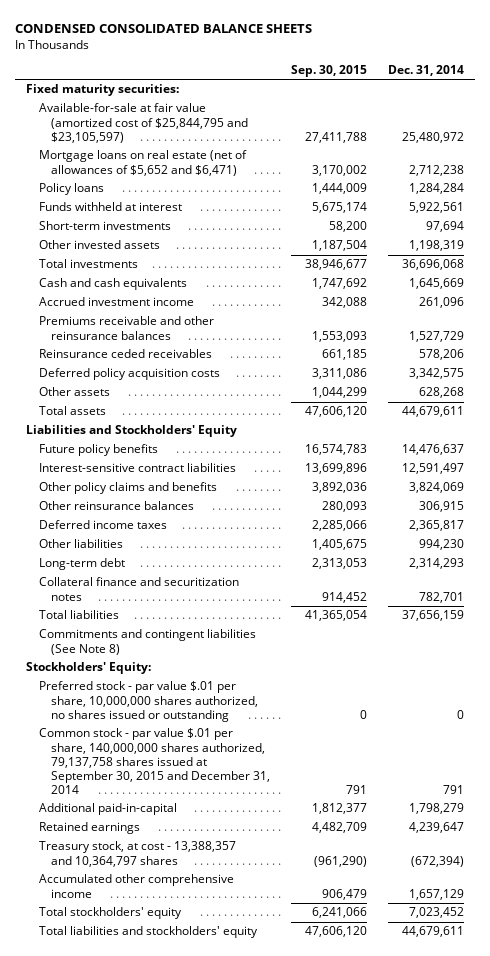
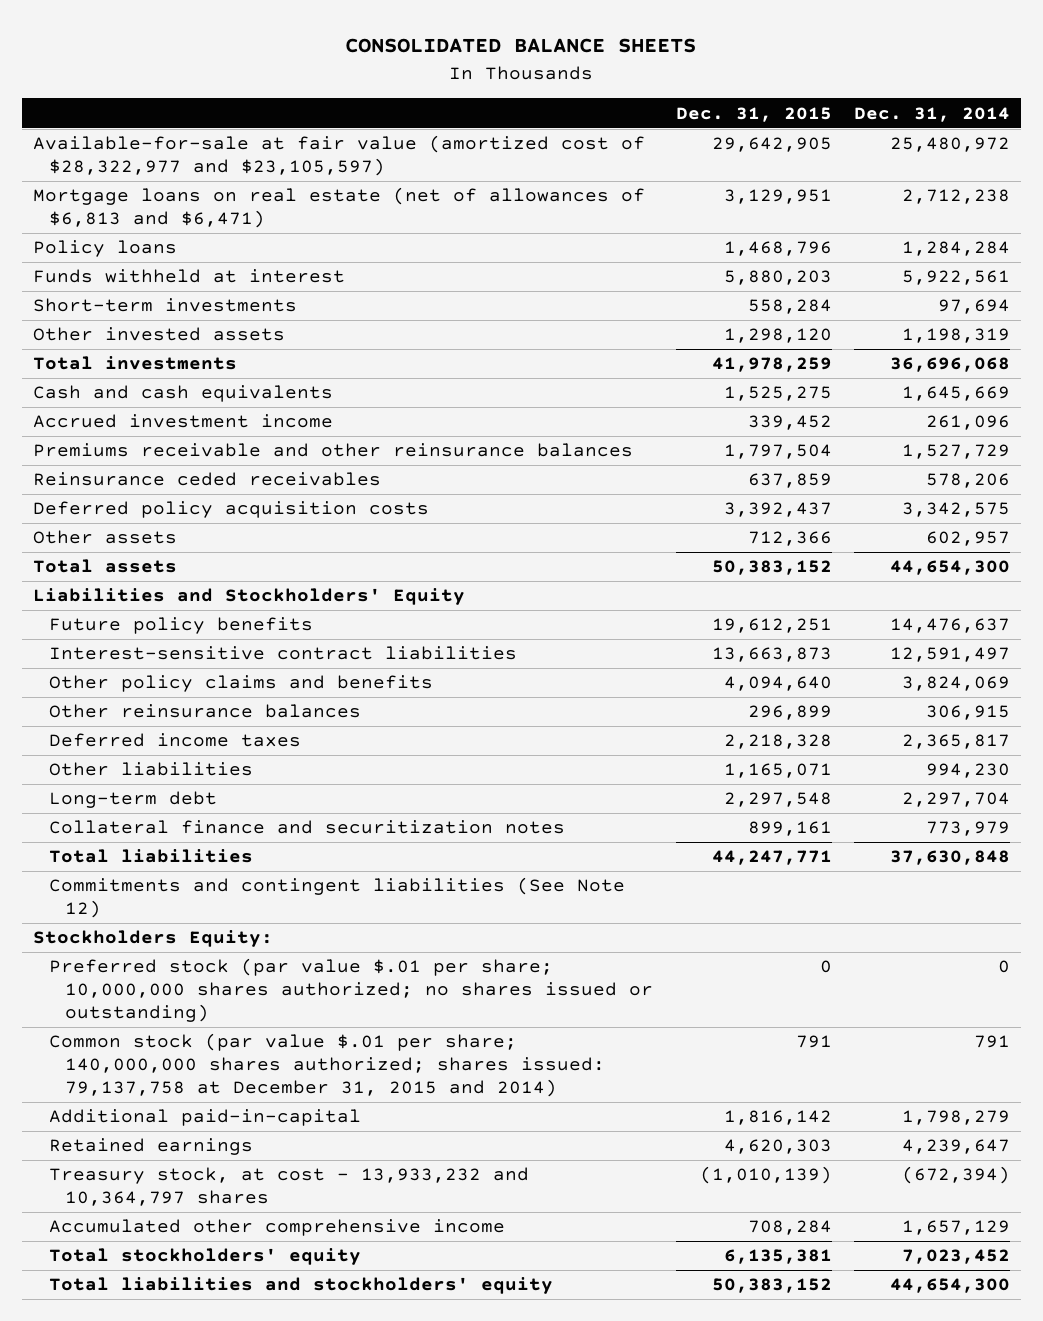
- CONDENSED CONSOLIDATED BALANCE SHEETS
+ CONSOLIDATED BALANCE SHEETS
- | Sep. 30, 2015 | Dec. 31, 2014
+ | Dec. 31, 2015 | Dec. 31, 2014
- Fixed maturity securities:
- Available-for-sale at fair value (amortized cost of $25,844,795 and $23,105,597) | 27,411,788 | 25,480,972
- Mortgage loans on real estate (net of allowances of $5,652 and $6,471) | 3,170,002 | 2,712,238
+ Available-for-sale at fair value (amortized cost of $28,322,977 and $23,105,597) | 29,642,905 | 25,480,972
+ Mortgage loans on real estate (net of allowances of $6,813 and $6,471) | 3,129,951 | 2,712,238
- Other assets | 1,044,299 | 628,268
- Total assets | 47,606,120 | 44,679,611
+ Other assets | 712,366 | 602,957
+ Total assets | 50,383,152 | 44,654,300
- Long-term debt | 2,313,053 | 2,314,293
- Collateral finance and securitization notes | 914,452 | 782,701
- Total liabilities | 41,365,054 | 37,656,159
- Commitments and contingent liabilities (See Note 8)
- Stockholders' Equity:
- Preferred stock - par value $.01 per share, 10,000,000 shares authorized, no shares issued or outstanding | 0 | 0
- Common stock - par value $.01 per share, 140,000,000 shares authorized, 79,137,758 shares issued at September 30, 2015 and December 31, 2014 | 791 | 791
+ Long-term debt | 2,297,548 | 2,297,704
+ Collateral finance and securitization notes | 899,161 | 773,979
+ Total liabilities | 44,247,771 | 37,630,848
+ Commitments and contingent liabilities (See Note 12)
+ Stockholders Equity:
+ Preferred stock (par value $.01 per share; 10,000,000 shares authorized; no shares issued or outstanding) | 0 | 0
+ Common stock (par value $.01 per share; 140,000,000 shares authorized; shares issued: 79,137,758 at December 31, 2015 and 2014) | 791 | 791
- Treasury stock, at cost - 13,388,357 and 10,364,797 shares | (961,290) | (672,394)
+ Treasury stock, at cost - 13,933,232 and 10,364,797 shares | (1,010,139) | (672,394)
- Total liabilities and stockholders' equity | 47,606,120 | 44,679,611
+ Total liabilities and stockholders' equity | 50,383,152 | 44,654,300

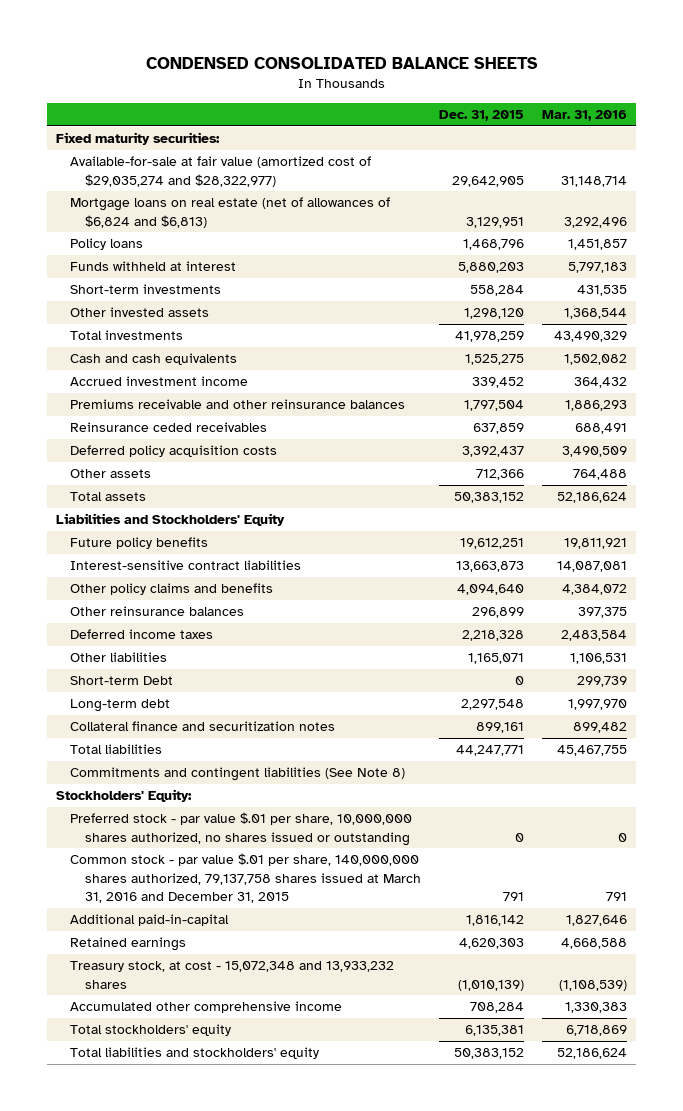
- CONSOLIDATED BALANCE SHEETS
+ CONDENSED CONSOLIDATED BALANCE SHEETS
- | Dec. 31, 2015 | Dec. 31, 2014
+ | Dec. 31, 2015 | Mar. 31, 2016
- Available-for-sale at fair value (amortized cost of $28,322,977 and $23,105,597) | 29,642,905 | 25,480,972
- Mortgage loans on real estate (net of allowances of $6,813 and $6,471) | 3,129,951 | 2,712,238
+ Fixed maturity securities:
+ Available-for-sale at fair value (amortized cost of $29,035,274 and $28,322,977) | 29,642,905 | 31,148,714
+ Mortgage loans on real estate (net of allowances of $6,824 and $6,813) | 3,129,951 | 3,292,496
+ Short-term Debt | 0 | 299,739
- Commitments and contingent liabilities (See Note 12)
- Stockholders Equity:
- Preferred stock (par value $.01 per share; 10,000,000 shares authorized; no shares issued or outstanding) | 0 | 0
- Common stock (par value $.01 per share; 140,000,000 shares authorized; shares issued: 79,137,758 at December 31, 2015 and 2014) | 791 | 791
+ Commitments and contingent liabilities (See Note 8)
+ Stockholders' Equity:
+ Preferred stock - par value $.01 per share, 10,000,000 shares authorized, no shares issued or outstanding | 0 | 0
+ Common stock - par value $.01 per share, 140,000,000 shares authorized, 79,137,758 shares issued at March 31, 2016 and December 31, 2015 | 791 | 791
- Treasury stock, at cost - 13,933,232 and 10,364,797 shares | (1,010,139) | (672,394)
+ Treasury stock, at cost - 15,072,348 and 13,933,232 shares | (1,010,139) | (1,108,539)

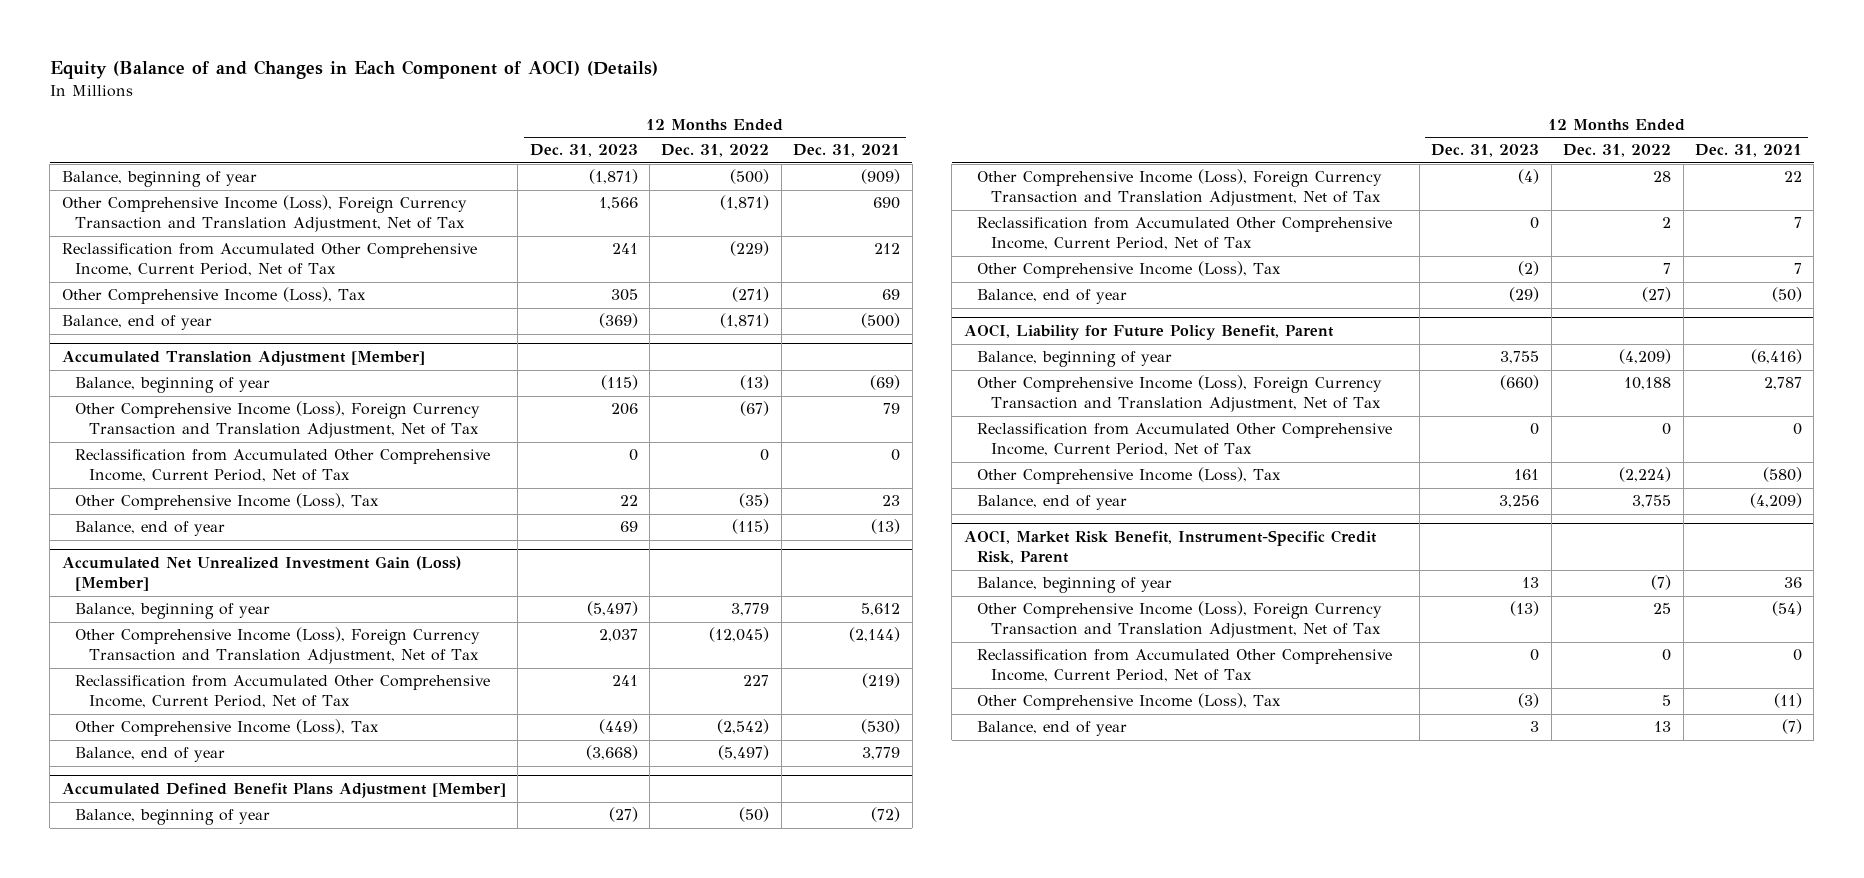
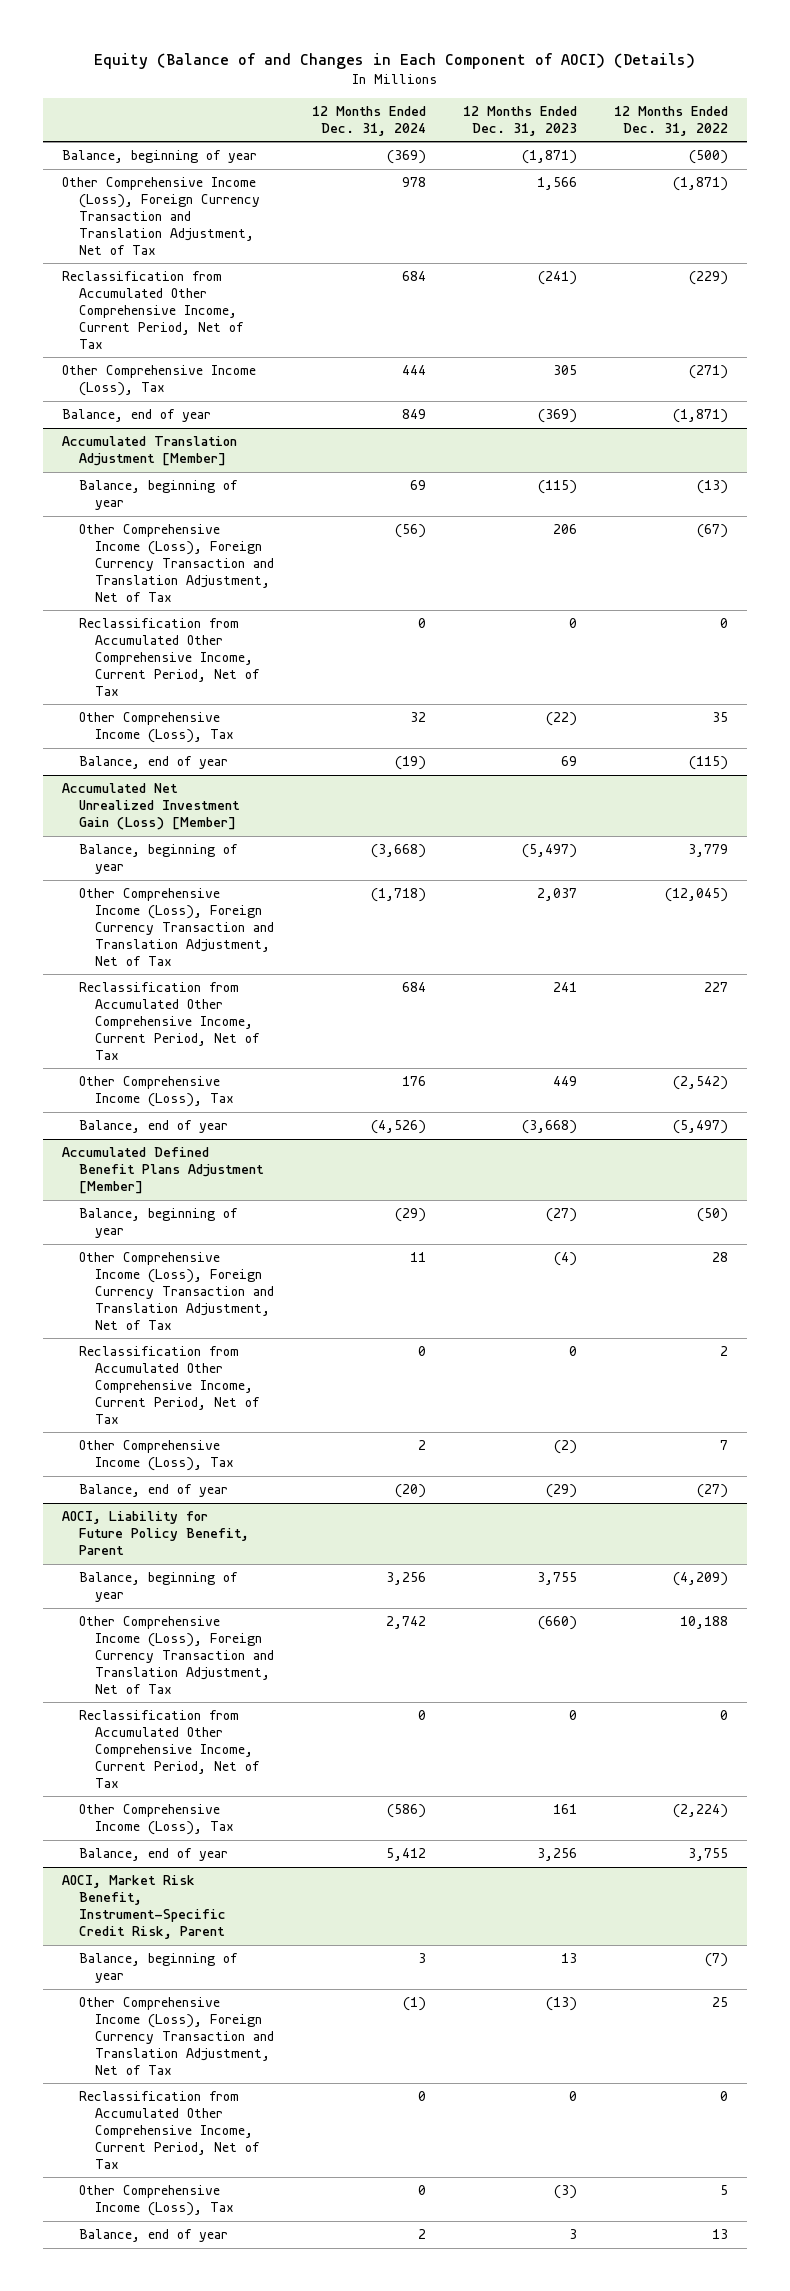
- | 12 Months Ended Dec. 31, 2023 | 12 Months Ended Dec. 31, 2022 | 12 Months Ended Dec. 31, 2021
+ | 12 Months Ended Dec. 31, 2024 | 12 Months Ended Dec. 31, 2023 | 12 Months Ended Dec. 31, 2022
- Reclassification from Accumulated Other Comprehensive Income, Current Period, Net of Tax | 241 | (229) | 212
+ Reclassification from Accumulated Other Comprehensive Income, Current Period, Net of Tax | 684 | (241) | (229)
@ Accumulated Translation Adjustment [Member]
- Other Comprehensive Income (Loss), Tax | 22 | (35) | 23
+ Other Comprehensive Income (Loss), Tax | 32 | (22) | 35
@ Accumulated Net Unrealized Investment Gain (Loss) [Member]
- Other Comprehensive Income (Loss), Tax | (449) | (2,542) | (530)
+ Other Comprehensive Income (Loss), Tax | 176 | 449 | (2,542)

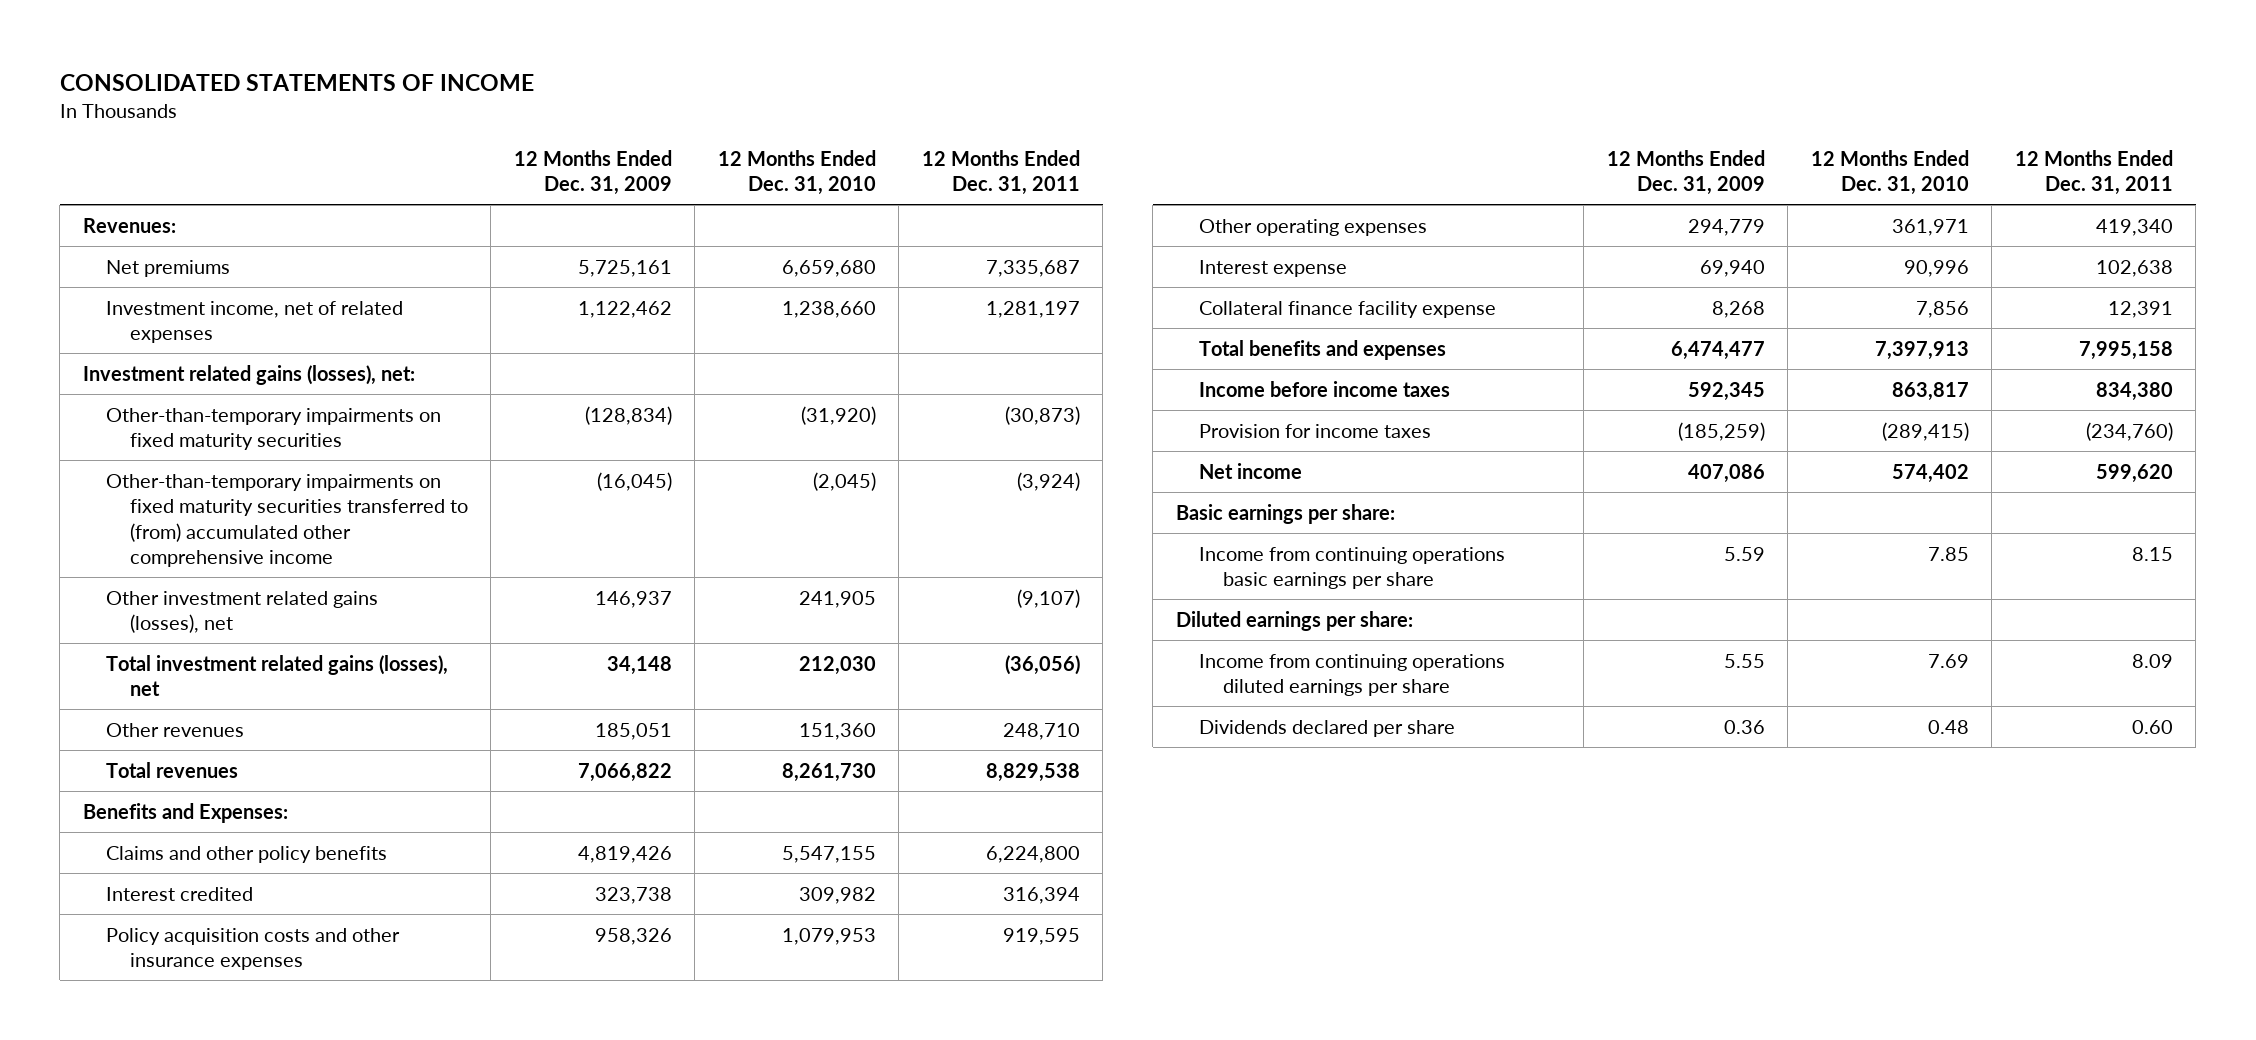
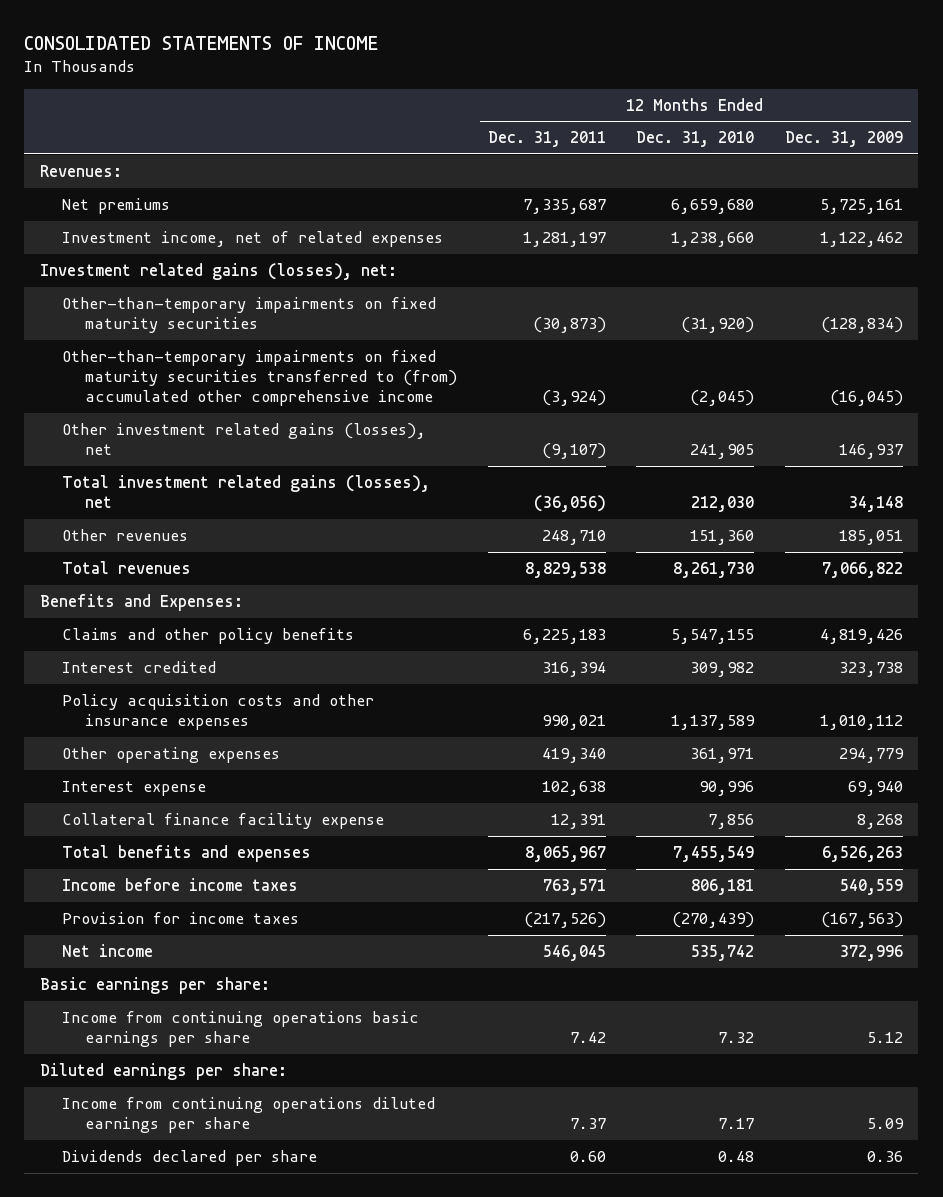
- | 12 Months Ended Dec. 31, 2009 | 12 Months Ended Dec. 31, 2010 | 12 Months Ended Dec. 31, 2011
+ | 12 Months Ended Dec. 31, 2011 | 12 Months Ended Dec. 31, 2010 | 12 Months Ended Dec. 31, 2009
- Claims and other policy benefits | 4,819,426 | 5,547,155 | 6,224,800
+ Claims and other policy benefits | 6,225,183 | 5,547,155 | 4,819,426
- Policy acquisition costs and other insurance expenses | 958,326 | 1,079,953 | 919,595
+ Policy acquisition costs and other insurance expenses | 990,021 | 1,137,589 | 1,010,112
- Total benefits and expenses | 6,474,477 | 7,397,913 | 7,995,158
- Income before income taxes | 592,345 | 863,817 | 834,380
- Provision for income taxes | (185,259) | (289,415) | (234,760)
- Net income | 407,086 | 574,402 | 599,620
+ Total benefits and expenses | 8,065,967 | 7,455,549 | 6,526,263
+ Income before income taxes | 763,571 | 806,181 | 540,559
+ Provision for income taxes | (217,526) | (270,439) | (167,563)
+ Net income | 546,045 | 535,742 | 372,996
- Income from continuing operations basic earnings per share | 5.59 | 7.85 | 8.15
+ Income from continuing operations basic earnings per share | 7.42 | 7.32 | 5.12
- Income from continuing operations diluted earnings per share | 5.55 | 7.69 | 8.09
+ Income from continuing operations diluted earnings per share | 7.37 | 7.17 | 5.09

